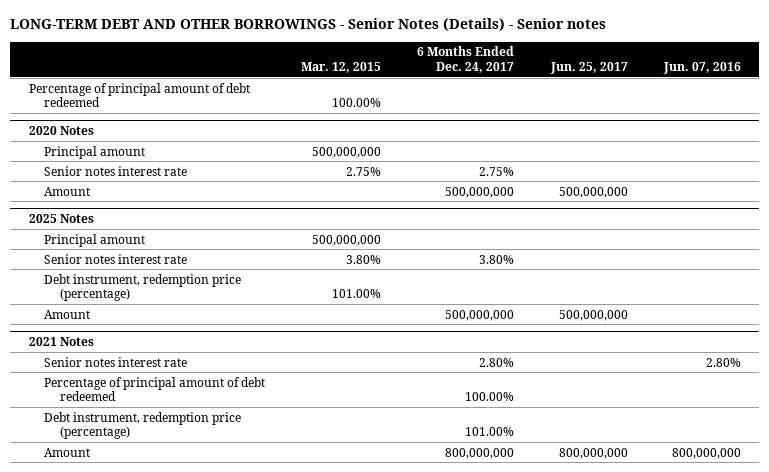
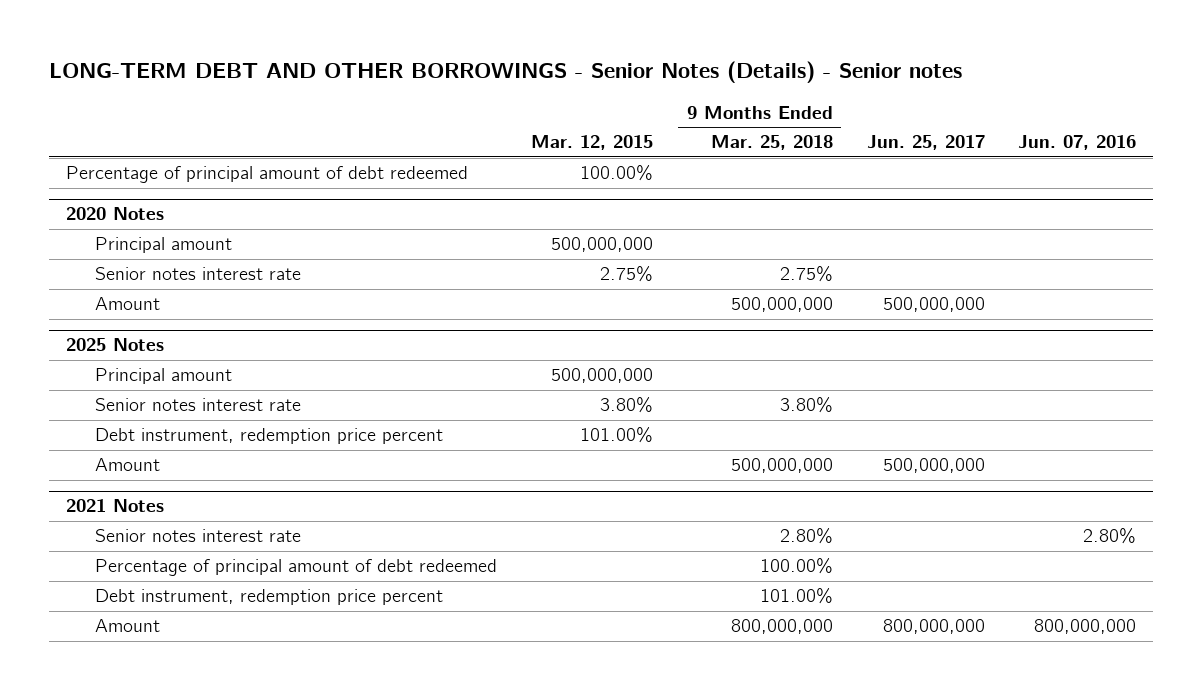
- | Mar. 12, 2015 | 6 Months Ended Dec. 24, 2017 | Jun. 25, 2017 | Jun. 07, 2016
+ | Mar. 12, 2015 | 9 Months Ended Mar. 25, 2018 | Jun. 25, 2017 | Jun. 07, 2016
@ 2025 Notes
- Debt instrument, redemption price (percentage) | 101.00% | | |
+ Debt instrument, redemption price percent | 101.00% | | |
@ 2021 Notes
- Debt instrument, redemption price (percentage) | | 101.00% | |
+ Debt instrument, redemption price percent | | 101.00% | |

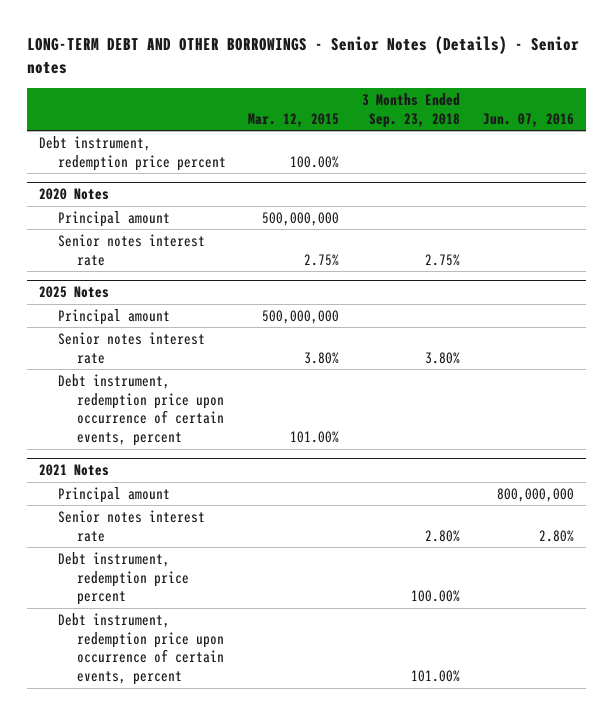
- | Mar. 12, 2015 | 9 Months Ended Mar. 25, 2018 | Jun. 25, 2017 | Jun. 07, 2016
+ | Mar. 12, 2015 | 3 Months Ended Sep. 23, 2018 | Jun. 07, 2016
- Percentage of principal amount of debt redeemed | 100.00% | | |
+ Debt instrument, redemption price percent | 100.00% | |
@ 2020 Notes
- Amount | | 500,000,000 | 500,000,000 |
@ 2025 Notes
- Debt instrument, redemption price percent | 101.00% | | |
- Amount | | 500,000,000 | 500,000,000 |
+ Debt instrument, redemption price upon occurrence of certain events, percent | 101.00% | |
@ 2021 Notes
+ Principal amount | | | 800,000,000
- Percentage of principal amount of debt redeemed | | 100.00% | |
- Amount | | 800,000,000 | 800,000,000 | 800,000,000
+ Debt instrument, redemption price upon occurrence of certain events, percent | | 101.00% |

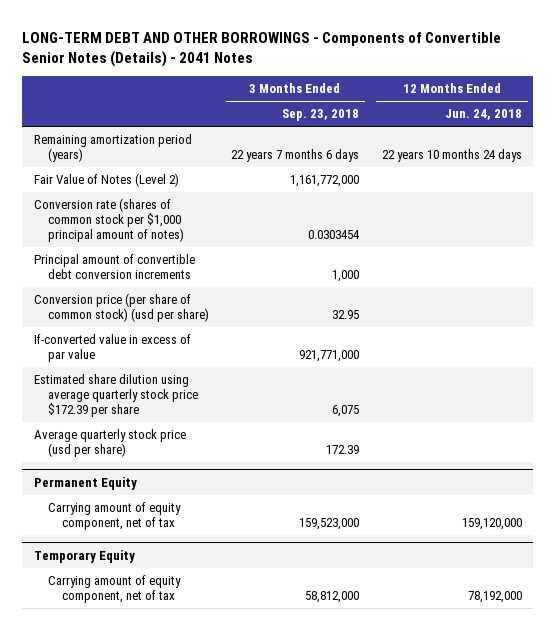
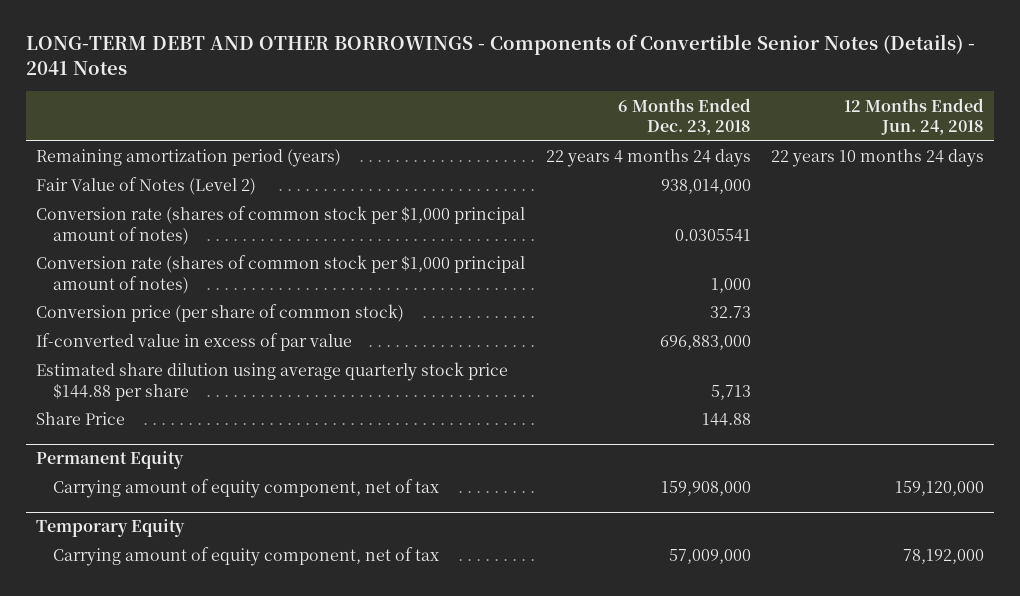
- | 3 Months Ended Sep. 23, 2018 | 12 Months Ended Jun. 24, 2018
+ | 6 Months Ended Dec. 23, 2018 | 12 Months Ended Jun. 24, 2018
- Principal amount of convertible debt conversion increments | 1,000 |
- Conversion price (per share of common stock) (usd per share) | 32.95 |
+ Conversion rate (shares of common stock per $1,000 principal amount of notes) | 1,000 |
+ Conversion price (per share of common stock) | 32.73 |
- Estimated share dilution using average quarterly stock price $172.39 per share | 6,075 |
- Average quarterly stock price (usd per share) | 172.39 |
+ Estimated share dilution using average quarterly stock price $144.88 per share | 5,713 |
+ Share Price | 144.88 |

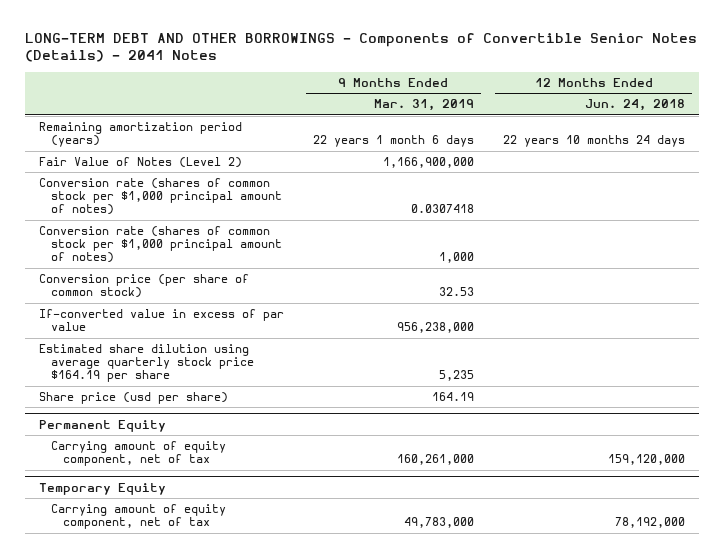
- | 6 Months Ended Dec. 23, 2018 | 12 Months Ended Jun. 24, 2018
+ | 9 Months Ended Mar. 31, 2019 | 12 Months Ended Jun. 24, 2018
- Estimated share dilution using average quarterly stock price $144.88 per share | 5,713 |
- Share Price | 144.88 |
+ Estimated share dilution using average quarterly stock price $164.19 per share | 5,235 |
+ Share price (usd per share) | 164.19 |

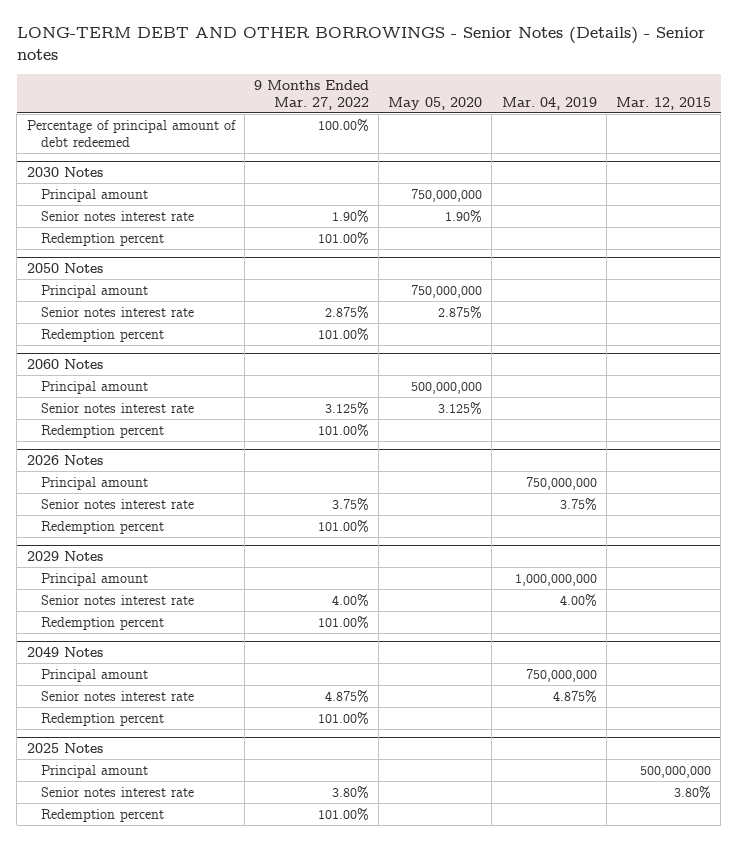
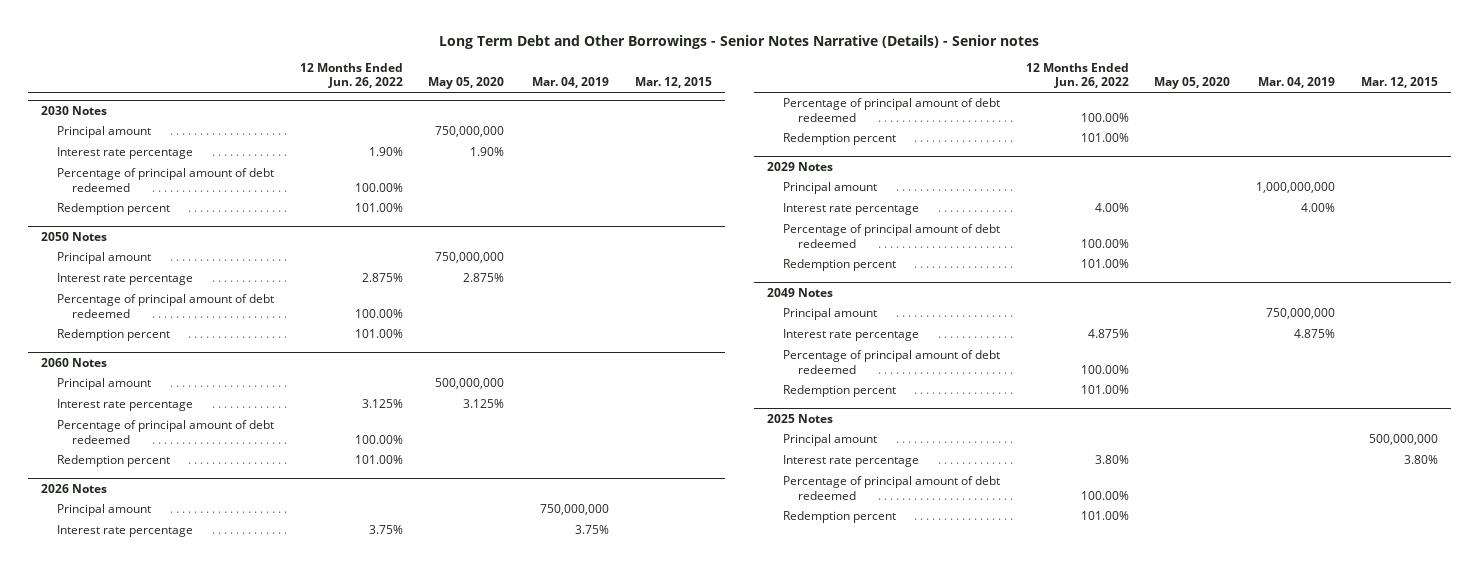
- LONG-TERM DEBT AND OTHER BORROWINGS - Senior Notes (Details) - Senior notes
+ Long Term Debt and Other Borrowings - Senior Notes Narrative (Details) - Senior notes
- | 9 Months Ended Mar. 27, 2022 | May 05, 2020 | Mar. 04, 2019 | Mar. 12, 2015
+ | 12 Months Ended Jun. 26, 2022 | May 05, 2020 | Mar. 04, 2019 | Mar. 12, 2015
- Percentage of principal amount of debt redeemed | 100.00% | | |
@ 2030 Notes
- Senior notes interest rate | 1.90% | 1.90% | |
+ Interest rate percentage | 1.90% | 1.90% | |
+ Percentage of principal amount of debt redeemed | 100.00% | | |
@ 2050 Notes
- Senior notes interest rate | 2.875% | 2.875% | |
+ Interest rate percentage | 2.875% | 2.875% | |
+ Percentage of principal amount of debt redeemed | 100.00% | | |
@ 2060 Notes
- Senior notes interest rate | 3.125% | 3.125% | |
+ Interest rate percentage | 3.125% | 3.125% | |
+ Percentage of principal amount of debt redeemed | 100.00% | | |
@ 2026 Notes
- Senior notes interest rate | 3.75% | | 3.75% |
+ Interest rate percentage | 3.75% | | 3.75% |
+ Percentage of principal amount of debt redeemed | 100.00% | | |
@ 2029 Notes
- Senior notes interest rate | 4.00% | | 4.00% |
+ Interest rate percentage | 4.00% | | 4.00% |
+ Percentage of principal amount of debt redeemed | 100.00% | | |
@ 2049 Notes
- Senior notes interest rate | 4.875% | | 4.875% |
+ Interest rate percentage | 4.875% | | 4.875% |
+ Percentage of principal amount of debt redeemed | 100.00% | | |
@ 2025 Notes
- Senior notes interest rate | 3.80% | | | 3.80%
+ Interest rate percentage | 3.80% | | | 3.80%
+ Percentage of principal amount of debt redeemed | 100.00% | | |

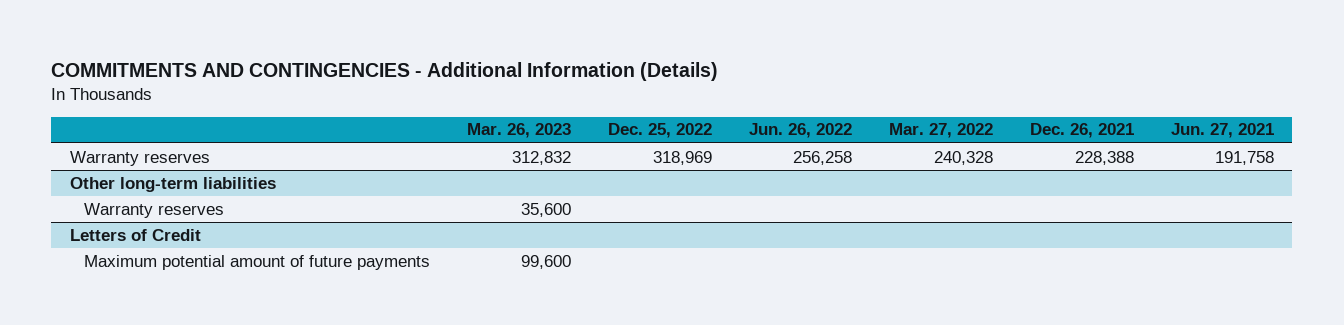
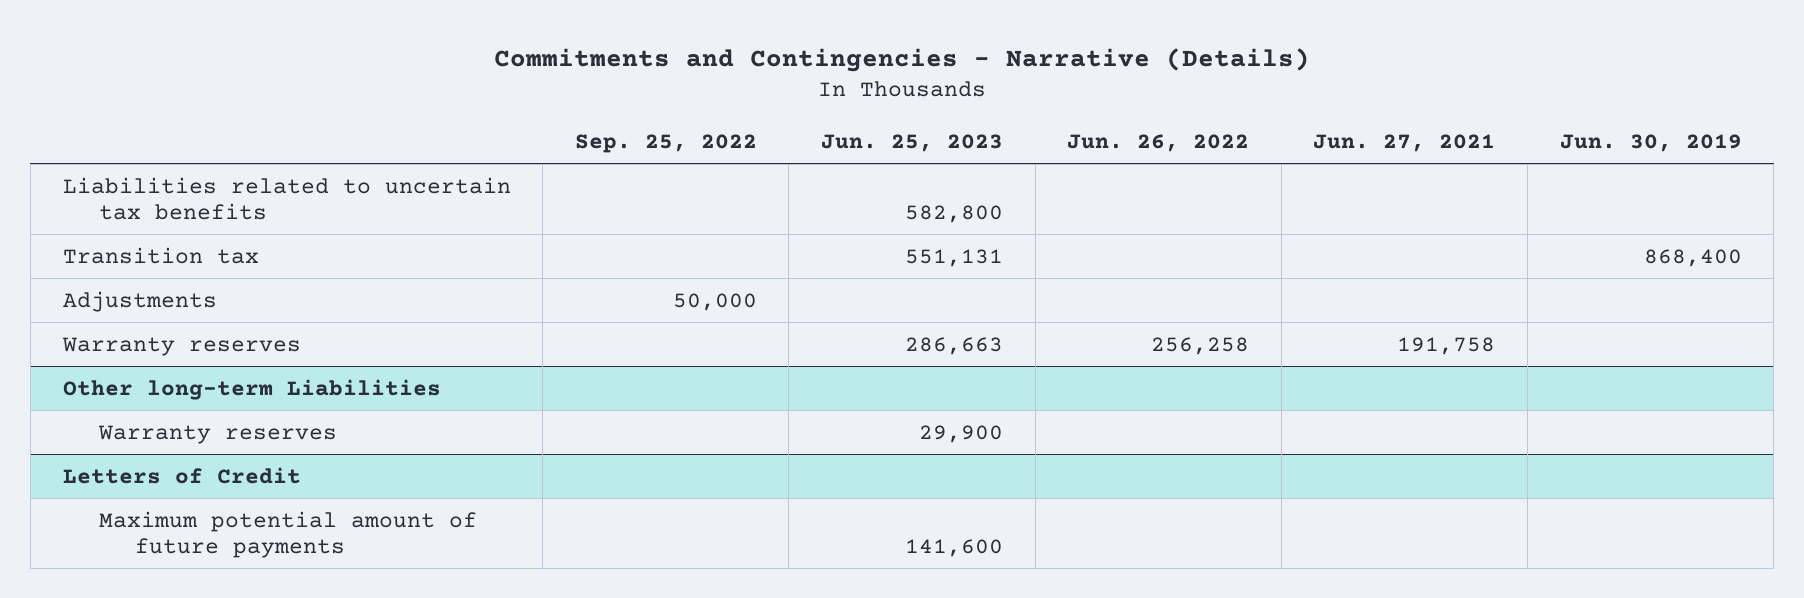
- COMMITMENTS AND CONTINGENCIES - Additional Information (Details)
+ Commitments and Contingencies - Narrative (Details)
- | Mar. 26, 2023 | Dec. 25, 2022 | Jun. 26, 2022 | Mar. 27, 2022 | Dec. 26, 2021 | Jun. 27, 2021
+ | Sep. 25, 2022 | Jun. 25, 2023 | Jun. 26, 2022 | Jun. 27, 2021 | Jun. 30, 2019
+ Liabilities related to uncertain tax benefits | | 582,800 | | |
+ Transition tax | | 551,131 | | | 868,400
+ Adjustments | 50,000 | | | |
- Other long-term liabilities
+ Other long-term Liabilities

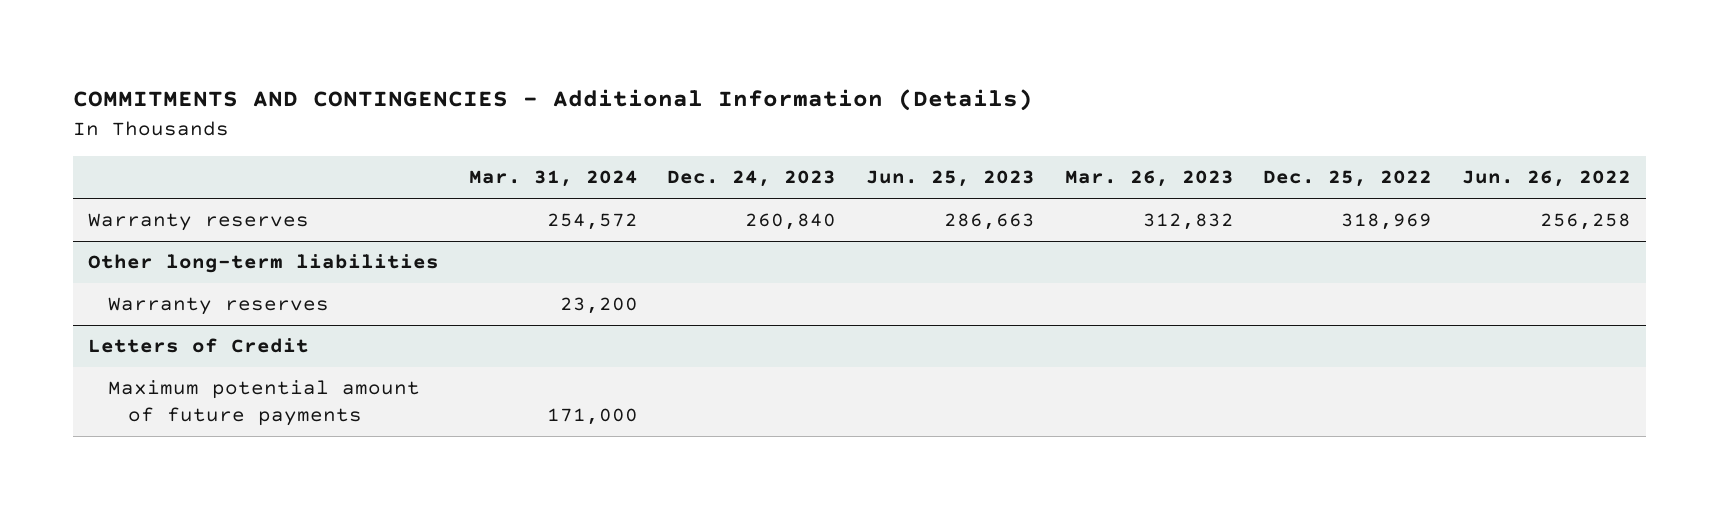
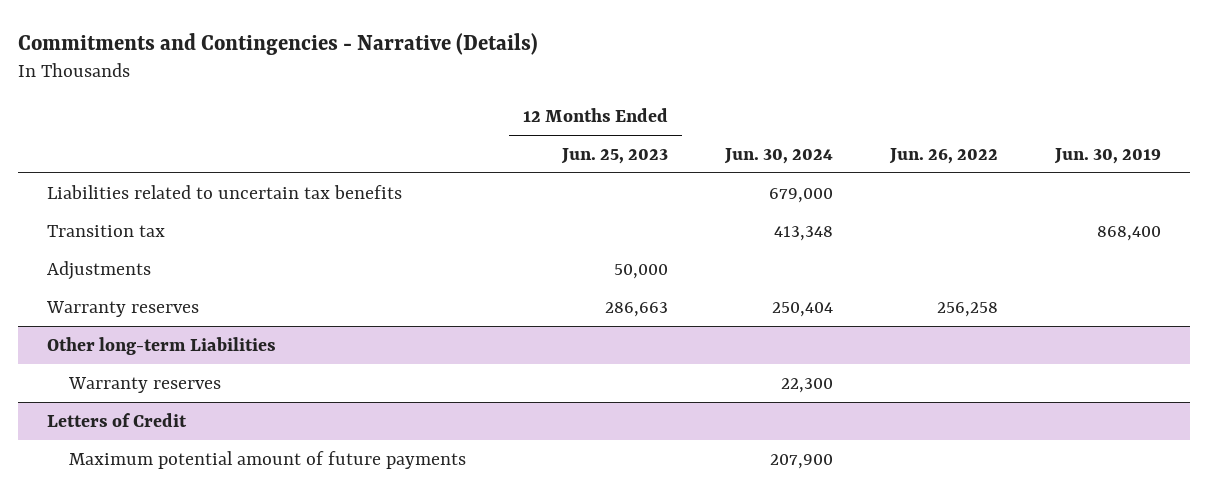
- COMMITMENTS AND CONTINGENCIES - Additional Information (Details)
+ Commitments and Contingencies - Narrative (Details)
- | Mar. 31, 2024 | Dec. 24, 2023 | Jun. 25, 2023 | Mar. 26, 2023 | Dec. 25, 2022 | Jun. 26, 2022
+ | 12 Months Ended Jun. 25, 2023 | Jun. 30, 2024 | Jun. 26, 2022 | Jun. 30, 2019
+ Liabilities related to uncertain tax benefits | | 679,000 | |
+ Transition tax | | 413,348 | | 868,400
+ Adjustments | 50,000 | | |
- Other long-term liabilities
+ Other long-term Liabilities

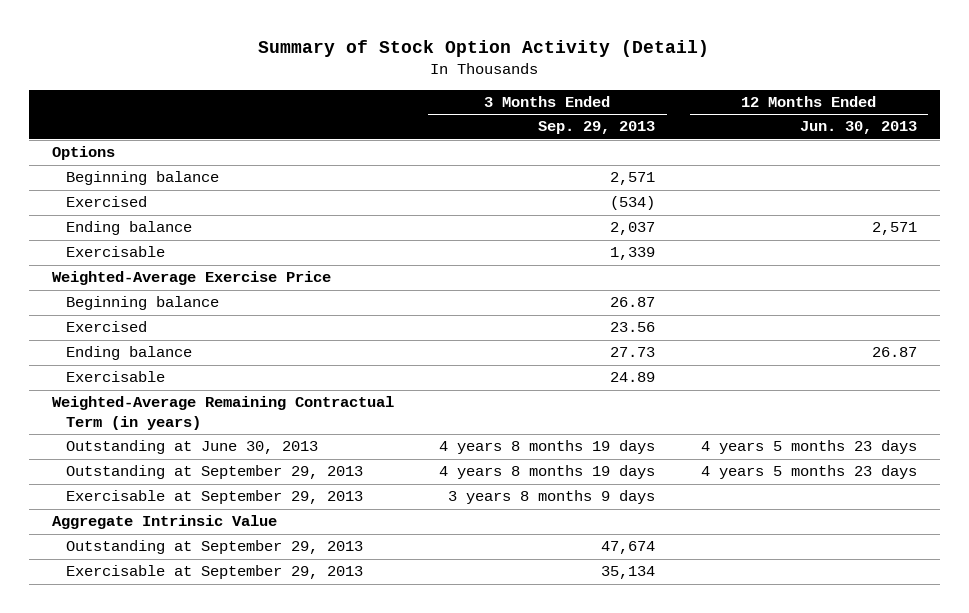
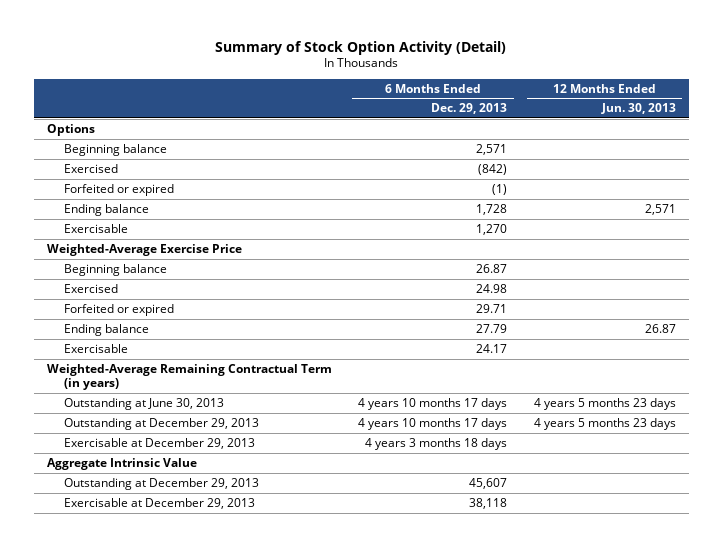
- | 3 Months Ended Sep. 29, 2013 | 12 Months Ended Jun. 30, 2013
+ | 6 Months Ended Dec. 29, 2013 | 12 Months Ended Jun. 30, 2013
+ Forfeited or expired | (1) |
+ Forfeited or expired | 29.71 |
- Outstanding at September 29, 2013 | 4 years 8 months 19 days | 4 years 5 months 23 days
- Exercisable at September 29, 2013 | 3 years 8 months 9 days |
+ Outstanding at December 29, 2013 | 4 years 10 months 17 days | 4 years 5 months 23 days
+ Exercisable at December 29, 2013 | 4 years 3 months 18 days |
- Outstanding at September 29, 2013 | 47,674 |
- Exercisable at September 29, 2013 | 35,134 |
+ Outstanding at December 29, 2013 | 45,607 |
+ Exercisable at December 29, 2013 | 38,118 |

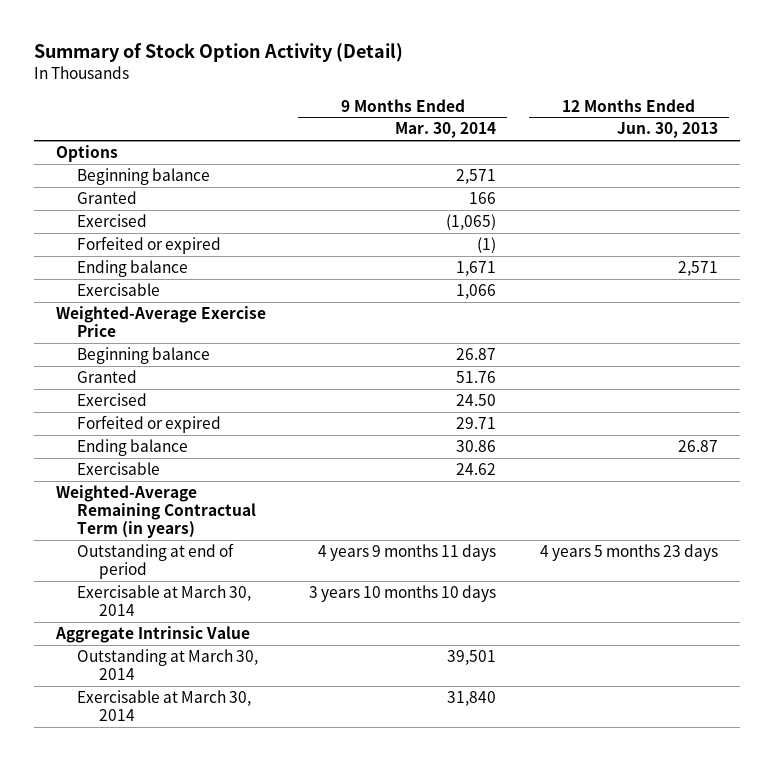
- | 6 Months Ended Dec. 29, 2013 | 12 Months Ended Jun. 30, 2013
+ | 9 Months Ended Mar. 30, 2014 | 12 Months Ended Jun. 30, 2013
+ Granted | 166 |
+ Granted | 51.76 |
- Outstanding at June 30, 2013 | 4 years 10 months 17 days | 4 years 5 months 23 days
- Outstanding at December 29, 2013 | 4 years 10 months 17 days | 4 years 5 months 23 days
- Exercisable at December 29, 2013 | 4 years 3 months 18 days |
+ Outstanding at end of period | 4 years 9 months 11 days | 4 years 5 months 23 days
+ Exercisable at March 30, 2014 | 3 years 10 months 10 days |
- Outstanding at December 29, 2013 | 45,607 |
- Exercisable at December 29, 2013 | 38,118 |
+ Outstanding at March 30, 2014 | 39,501 |
+ Exercisable at March 30, 2014 | 31,840 |

